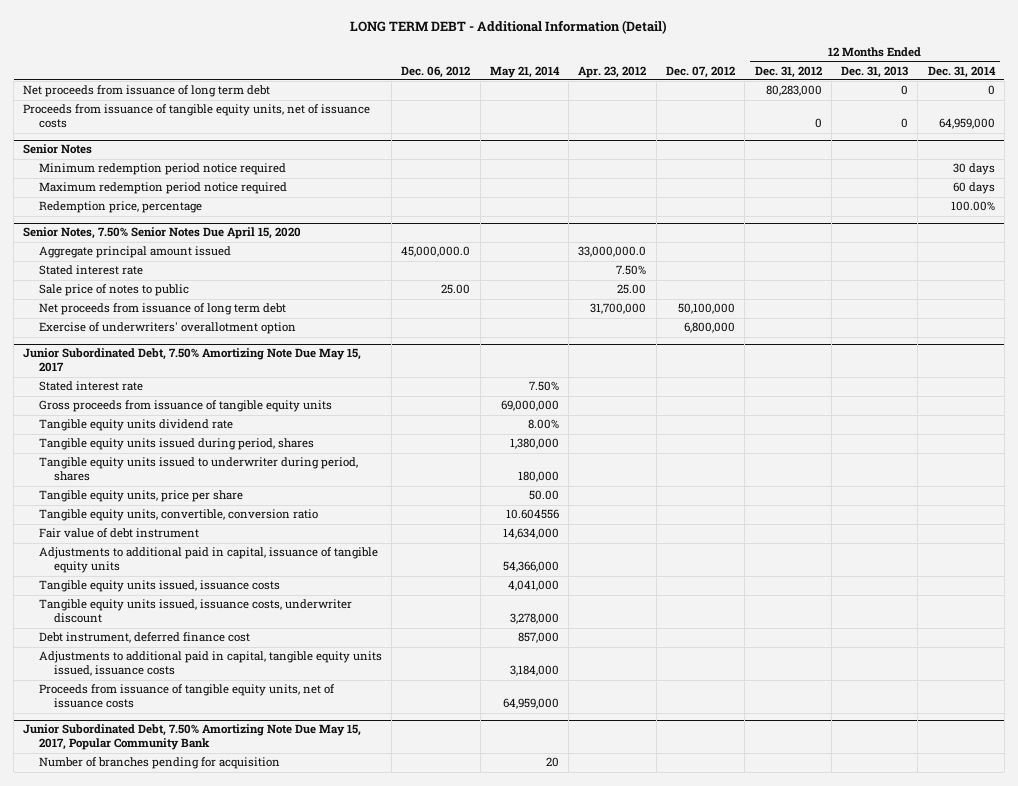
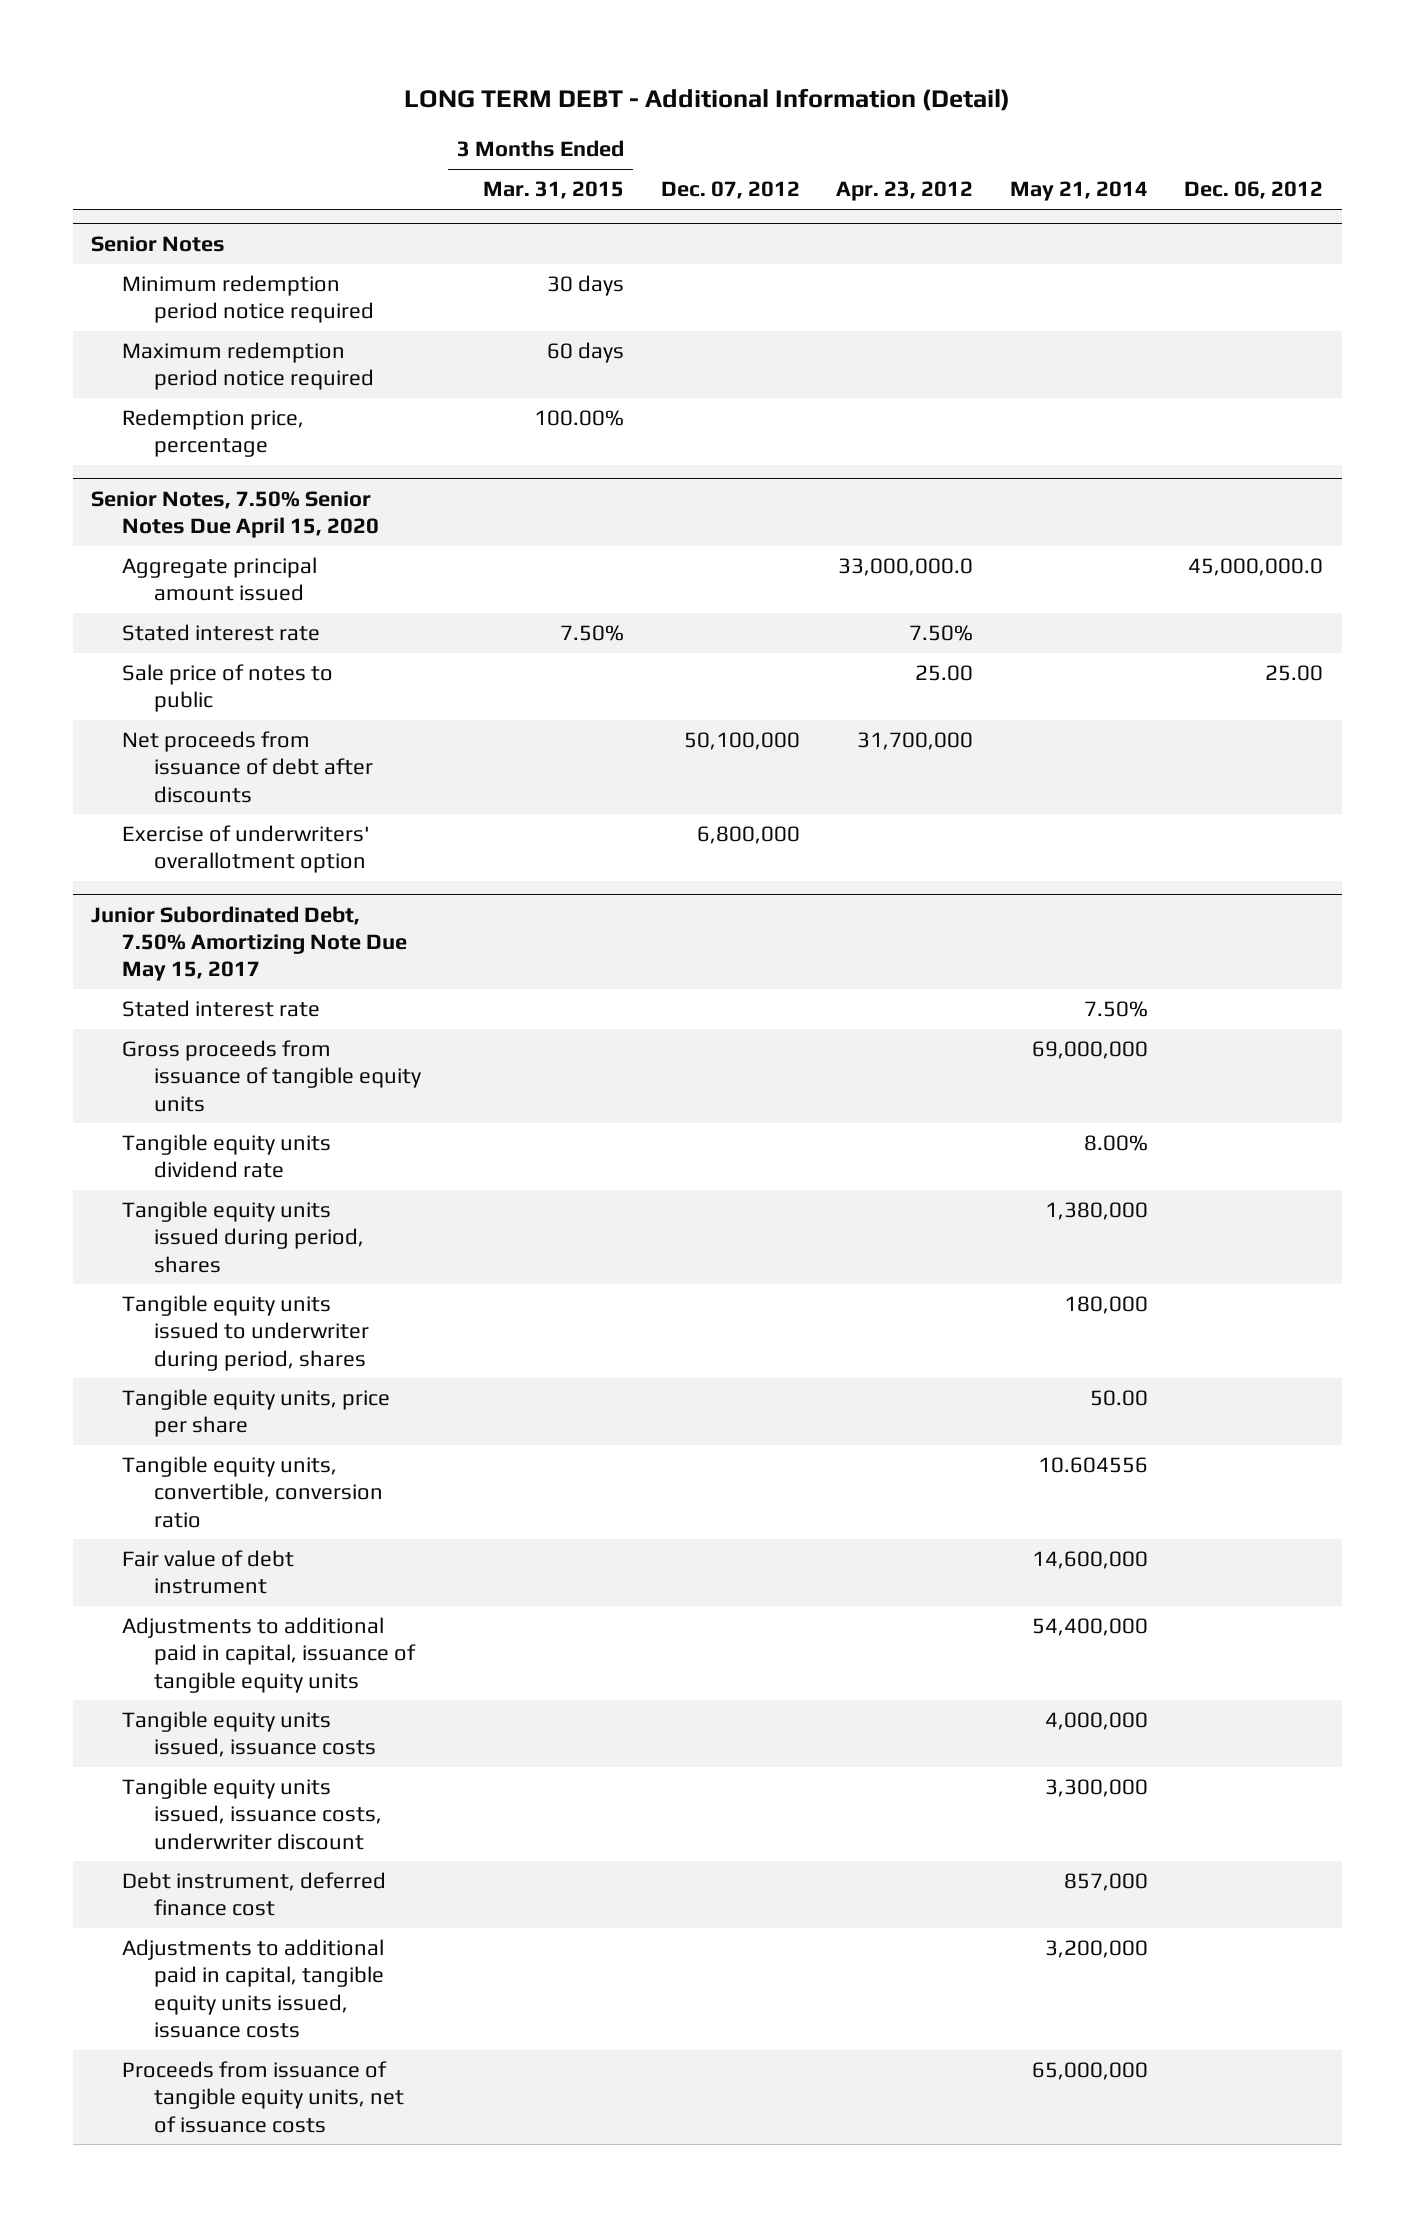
- | Dec. 06, 2012 | May 21, 2014 | Apr. 23, 2012 | Dec. 07, 2012 | 12 Months Ended Dec. 31, 2012 | 12 Months Ended Dec. 31, 2013 | 12 Months Ended Dec. 31, 2014
+ | 3 Months Ended Mar. 31, 2015 | Dec. 07, 2012 | Apr. 23, 2012 | May 21, 2014 | Dec. 06, 2012
- Net proceeds from issuance of long term debt | | | | | 80,283,000 | 0 | 0
- Proceeds from issuance of tangible equity units, net of issuance costs | | | | | 0 | 0 | 64,959,000
@ Senior Notes, 7.50% Senior Notes Due April 15, 2020
- Net proceeds from issuance of long term debt | | | 31,700,000 | 50,100,000 | | |
+ Net proceeds from issuance of debt after discounts | | 50,100,000 | 31,700,000 | |
@ Junior Subordinated Debt, 7.50% Amortizing Note Due May 15, 2017
- Fair value of debt instrument | | 14,634,000 | | | | |
- Adjustments to additional paid in capital, issuance of tangible equity units | | 54,366,000 | | | | |
- Tangible equity units issued, issuance costs | | 4,041,000 | | | | |
- Tangible equity units issued, issuance costs, underwriter discount | | 3,278,000 | | | | |
+ Fair value of debt instrument | | | | 14,600,000 |
+ Adjustments to additional paid in capital, issuance of tangible equity units | | | | 54,400,000 |
+ Tangible equity units issued, issuance costs | | | | 4,000,000 |
+ Tangible equity units issued, issuance costs, underwriter discount | | | | 3,300,000 |
- Adjustments to additional paid in capital, tangible equity units issued, issuance costs | | 3,184,000 | | | | |
- Proceeds from issuance of tangible equity units, net of issuance costs | | 64,959,000 | | | | |
- Junior Subordinated Debt, 7.50% Amortizing Note Due May 15, 2017, Popular Community Bank
- Number of branches pending for acquisition | | 20 | | | | |
@ Junior Subordinated Debt, 7.50% Amortizing Note Due May 15, 2017
+ Adjustments to additional paid in capital, tangible equity units issued, issuance costs | | | | 3,200,000 |
+ Proceeds from issuance of tangible equity units, net of issuance costs | | | | 65,000,000 |

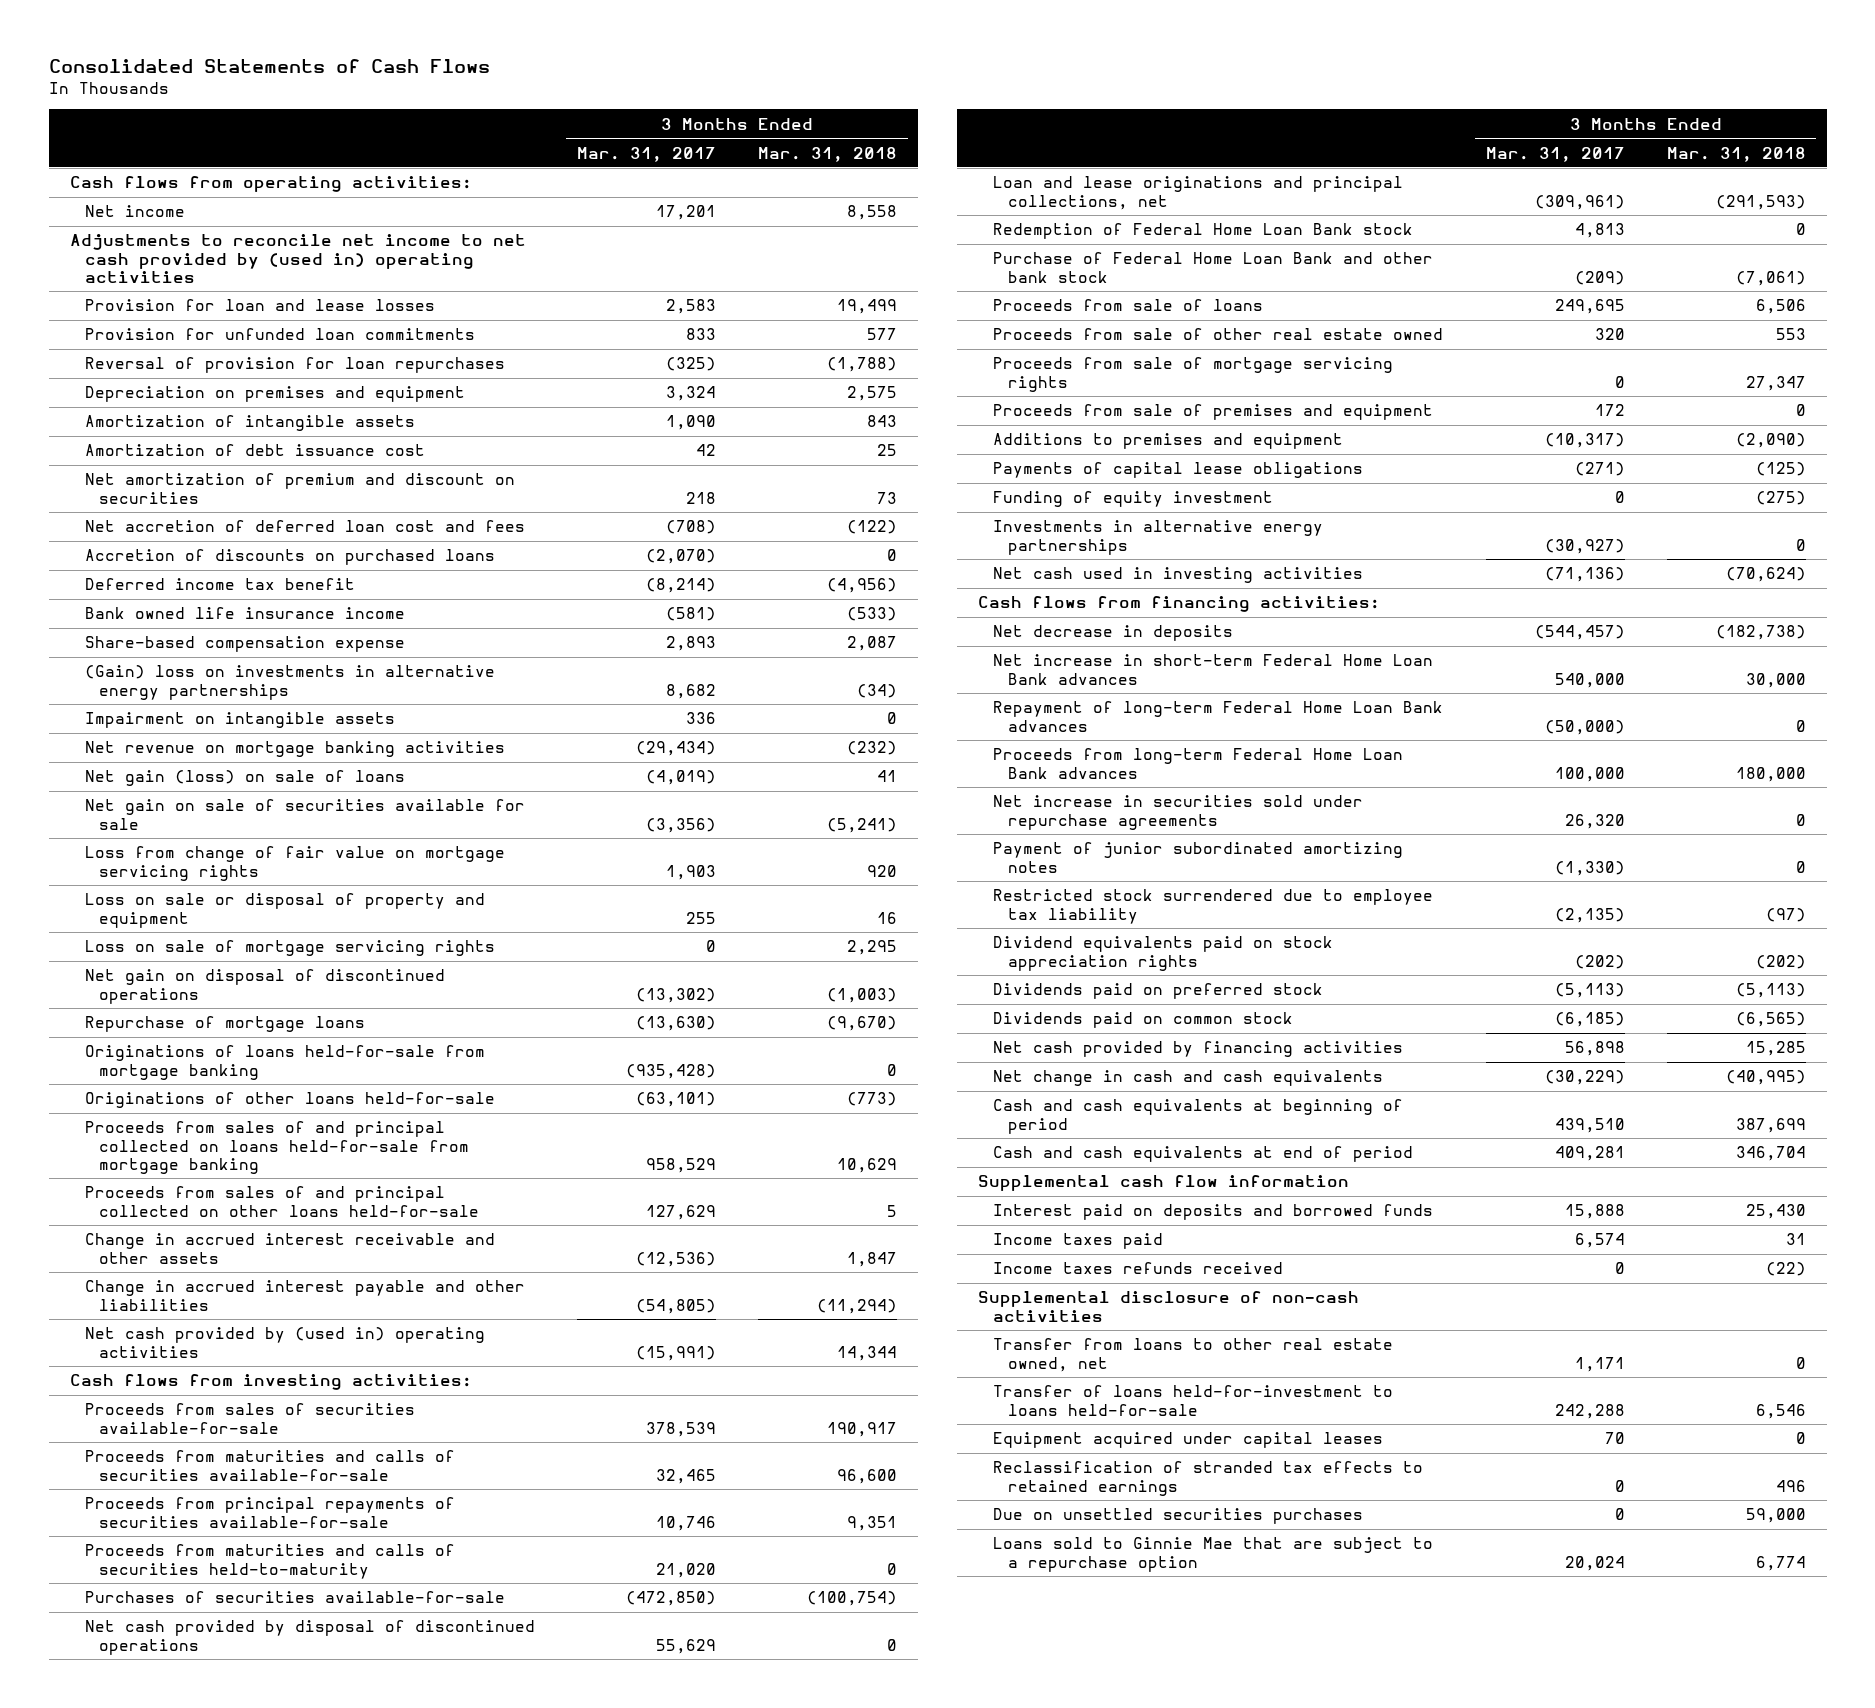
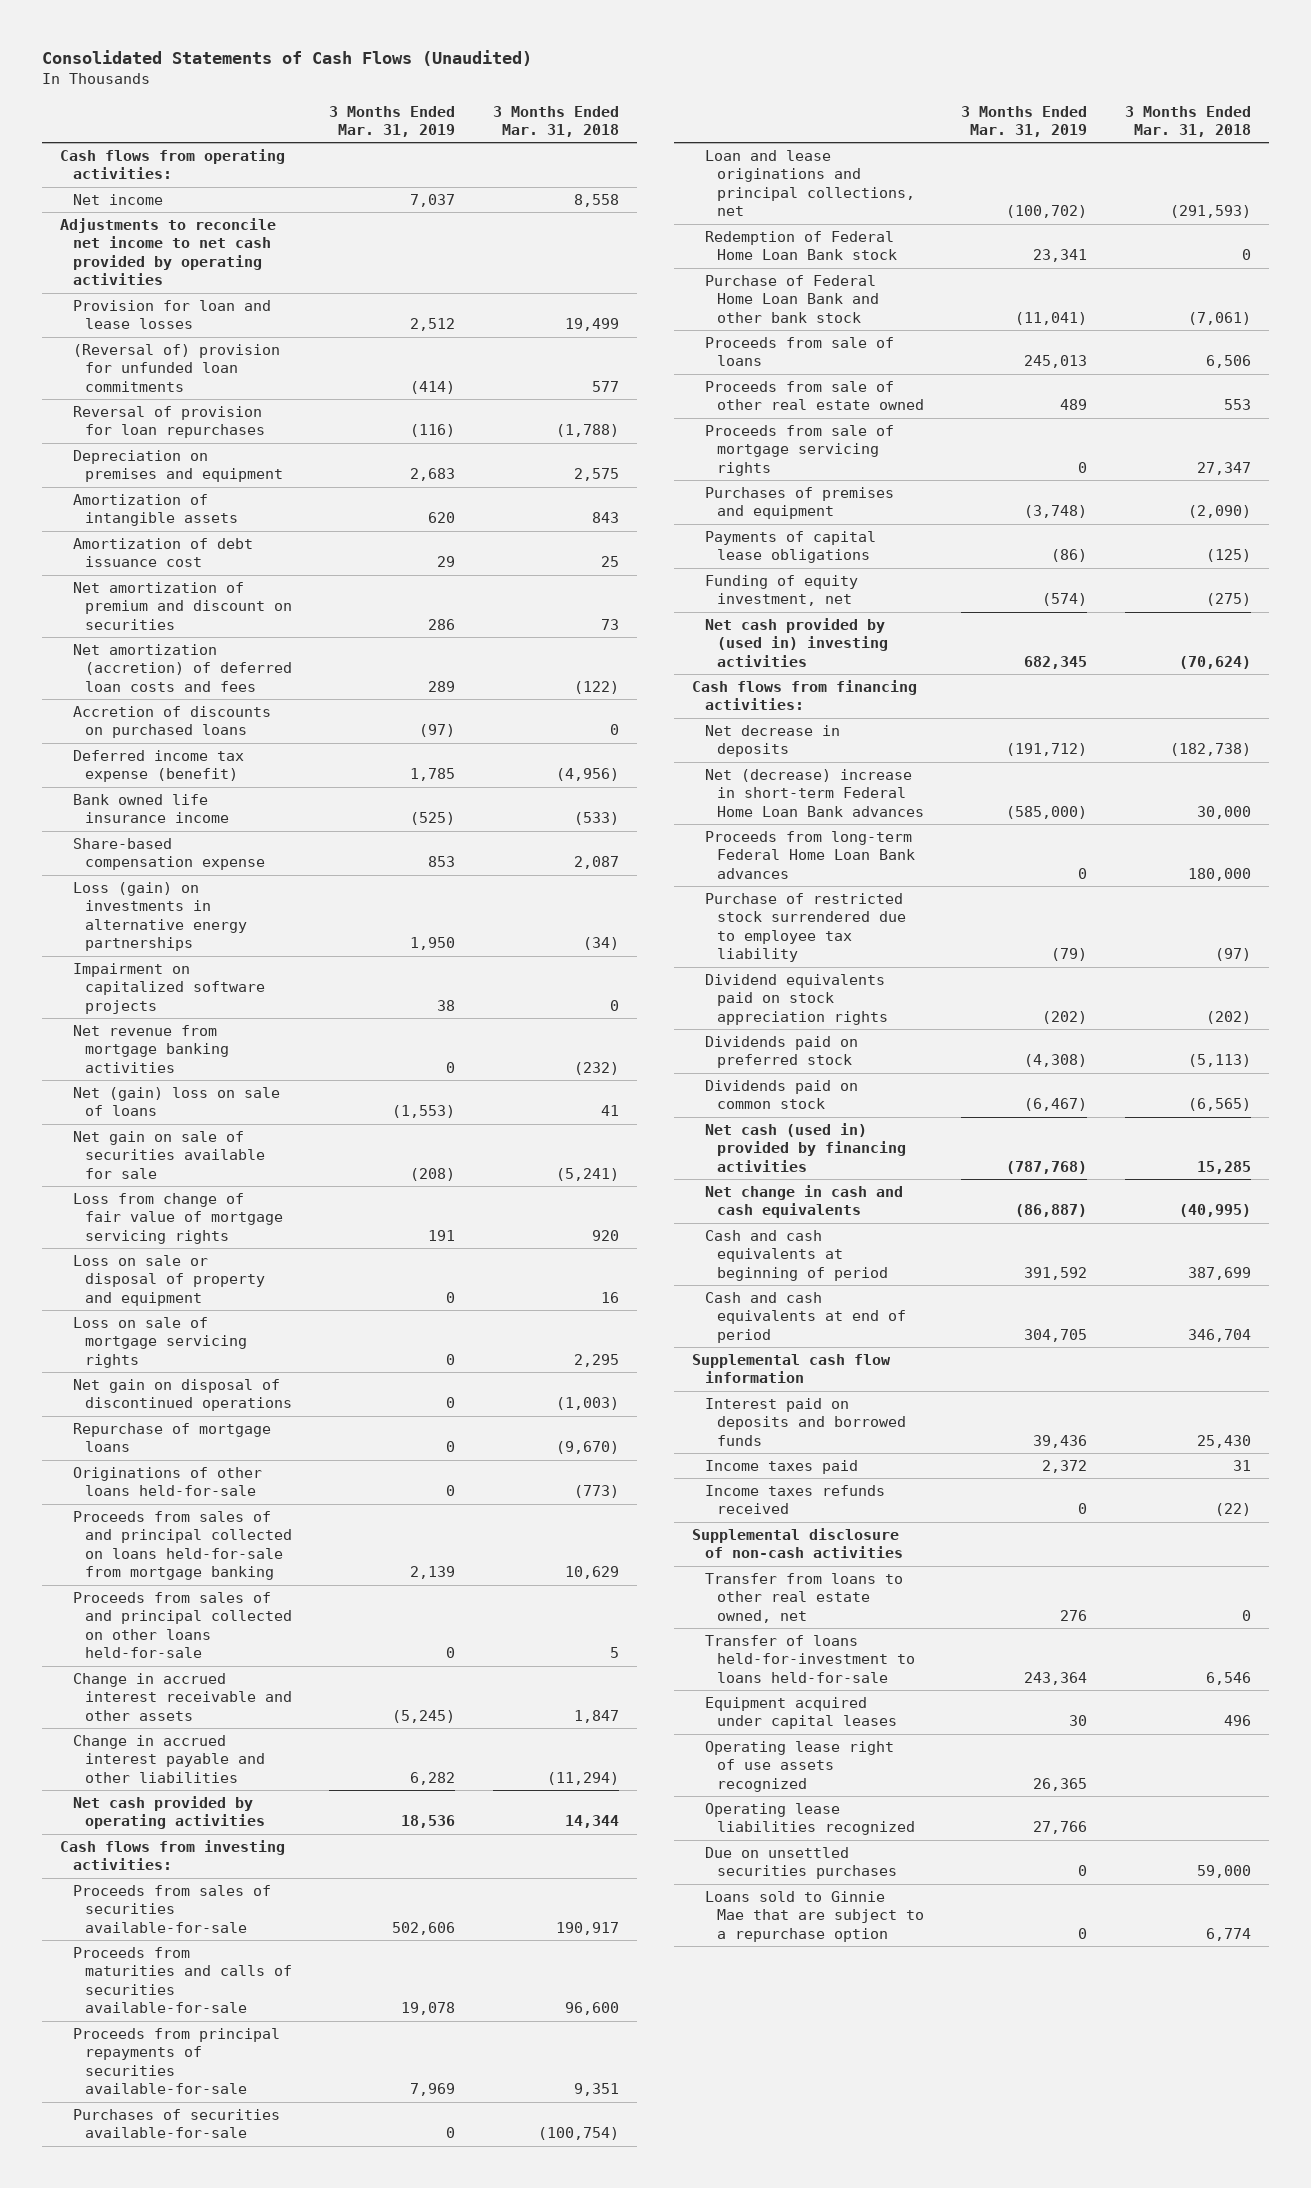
- Consolidated Statements of Cash Flows
+ Consolidated Statements of Cash Flows (Unaudited)
- | 3 Months Ended Mar. 31, 2017 | 3 Months Ended Mar. 31, 2018
+ | 3 Months Ended Mar. 31, 2019 | 3 Months Ended Mar. 31, 2018
- Adjustments to reconcile net income to net cash provided by (used in) operating activities
+ Adjustments to reconcile net income to net cash provided by operating activities
- Provision for unfunded loan commitments | 833 | 577
+ (Reversal of) provision for unfunded loan commitments | (414) | 577
- Net accretion of deferred loan cost and fees | (708) | (122)
+ Net amortization (accretion) of deferred loan costs and fees | 289 | (122)
- Deferred income tax benefit | (8,214) | (4,956)
+ Deferred income tax expense (benefit) | 1,785 | (4,956)
- (Gain) loss on investments in alternative energy partnerships | 8,682 | (34)
- Impairment on intangible assets | 336 | 0
- Net revenue on mortgage banking activities | (29,434) | (232)
- Net gain (loss) on sale of loans | (4,019) | 41
+ Loss (gain) on investments in alternative energy partnerships | 1,950 | (34)
+ Impairment on capitalized software projects | 38 | 0
+ Net revenue from mortgage banking activities | 0 | (232)
+ Net (gain) loss on sale of loans | (1,553) | 41
- Loss from change of fair value on mortgage servicing rights | 1,903 | 920
+ Loss from change of fair value of mortgage servicing rights | 191 | 920
- Originations of loans held-for-sale from mortgage banking | (935,428) | 0
- Net cash provided by (used in) operating activities | (15,991) | 14,344
+ Net cash provided by operating activities | 18,536 | 14,344
- Proceeds from maturities and calls of securities held-to-maturity | 21,020 | 0
- Net cash provided by disposal of discontinued operations | 55,629 | 0
- Proceeds from sale of premises and equipment | 172 | 0
- Additions to premises and equipment | (10,317) | (2,090)
+ Purchases of premises and equipment | (3,748) | (2,090)
- Funding of equity investment | 0 | (275)
- Investments in alternative energy partnerships | (30,927) | 0
- Net cash used in investing activities | (71,136) | (70,624)
+ Funding of equity investment, net | (574) | (275)
+ Net cash provided by (used in) investing activities | 682,345 | (70,624)
- Net increase in short-term Federal Home Loan Bank advances | 540,000 | 30,000
- Repayment of long-term Federal Home Loan Bank advances | (50,000) | 0
+ Net (decrease) increase in short-term Federal Home Loan Bank advances | (585,000) | 30,000
- Net increase in securities sold under repurchase agreements | 26,320 | 0
- Payment of junior subordinated amortizing notes | (1,330) | 0
- Restricted stock surrendered due to employee tax liability | (2,135) | (97)
+ Purchase of restricted stock surrendered due to employee tax liability | (79) | (97)
- Net cash provided by financing activities | 56,898 | 15,285
+ Net cash (used in) provided by financing activities | (787,768) | 15,285
- Equipment acquired under capital leases | 70 | 0
- Reclassification of stranded tax effects to retained earnings | 0 | 496
+ Equipment acquired under capital leases | 30 | 496
+ Operating lease right of use assets recognized | 26,365 |
+ Operating lease liabilities recognized | 27,766 |

